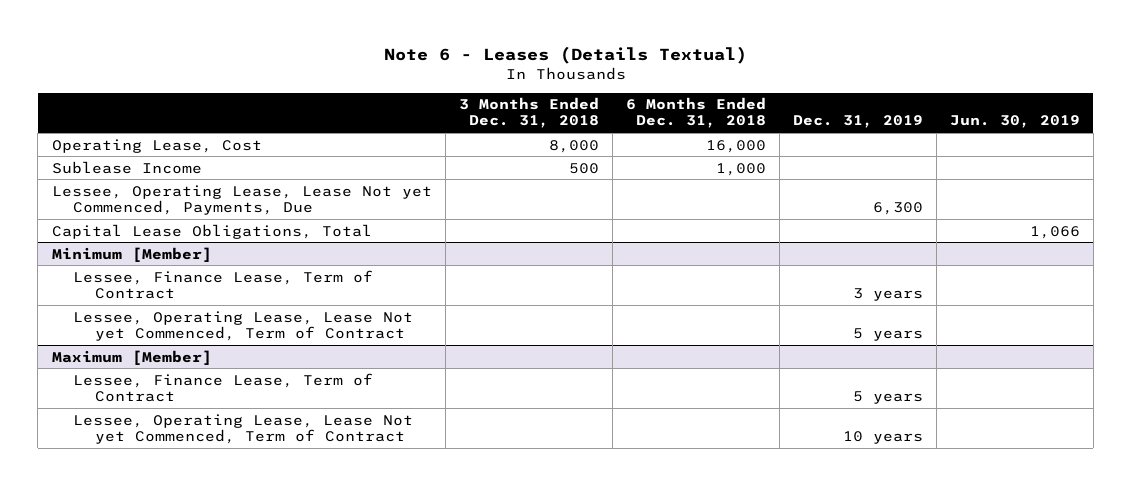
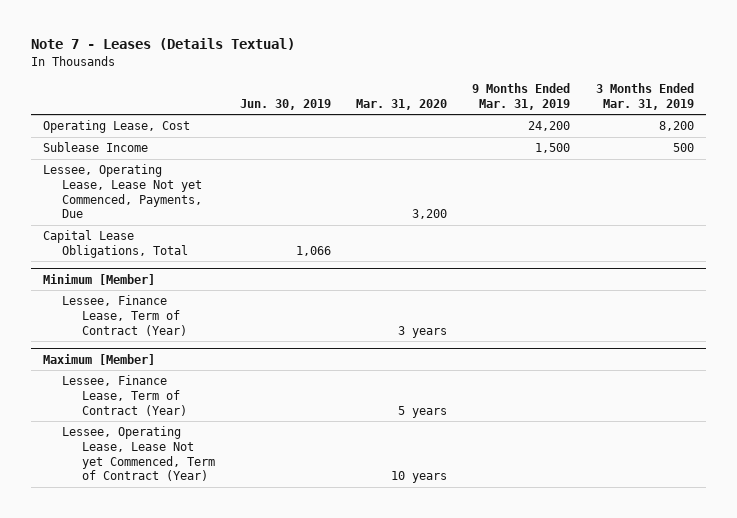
- Note 6 - Leases (Details Textual)
+ Note 7 - Leases (Details Textual)
- | 3 Months Ended Dec. 31, 2018 | 6 Months Ended Dec. 31, 2018 | Dec. 31, 2019 | Jun. 30, 2019
+ | Jun. 30, 2019 | Mar. 31, 2020 | 9 Months Ended Mar. 31, 2019 | 3 Months Ended Mar. 31, 2019
@ Minimum [Member]
- Lessee, Finance Lease, Term of Contract | | | 3 years |
- Lessee, Operating Lease, Lease Not yet Commenced, Term of Contract | | | 5 years |
+ Lessee, Finance Lease, Term of Contract (Year) | | 3 years | |
@ Maximum [Member]
- Lessee, Finance Lease, Term of Contract | | | 5 years |
- Lessee, Operating Lease, Lease Not yet Commenced, Term of Contract | | | 10 years |
+ Lessee, Finance Lease, Term of Contract (Year) | | 5 years | |
+ Lessee, Operating Lease, Lease Not yet Commenced, Term of Contract (Year) | | 10 years | |

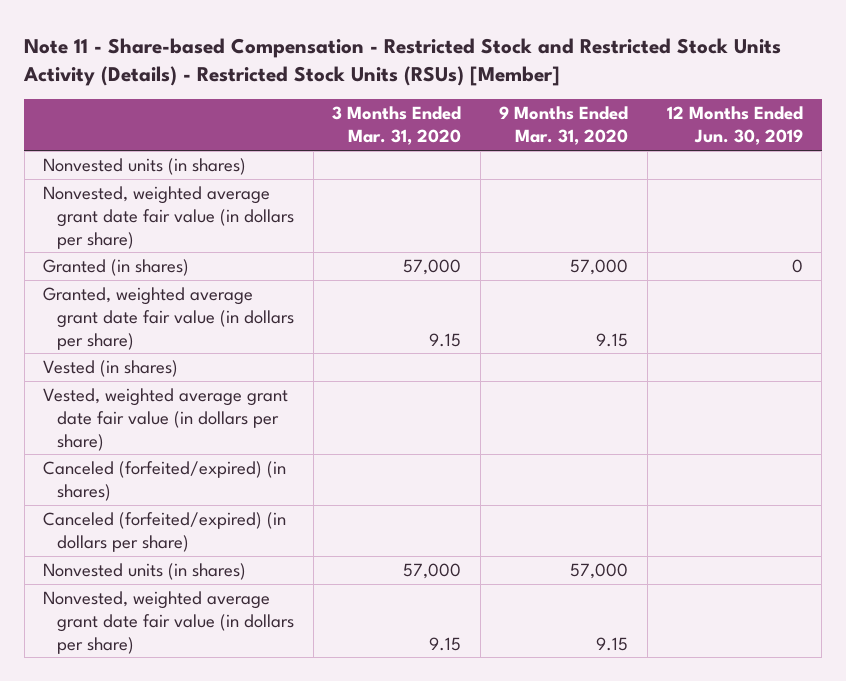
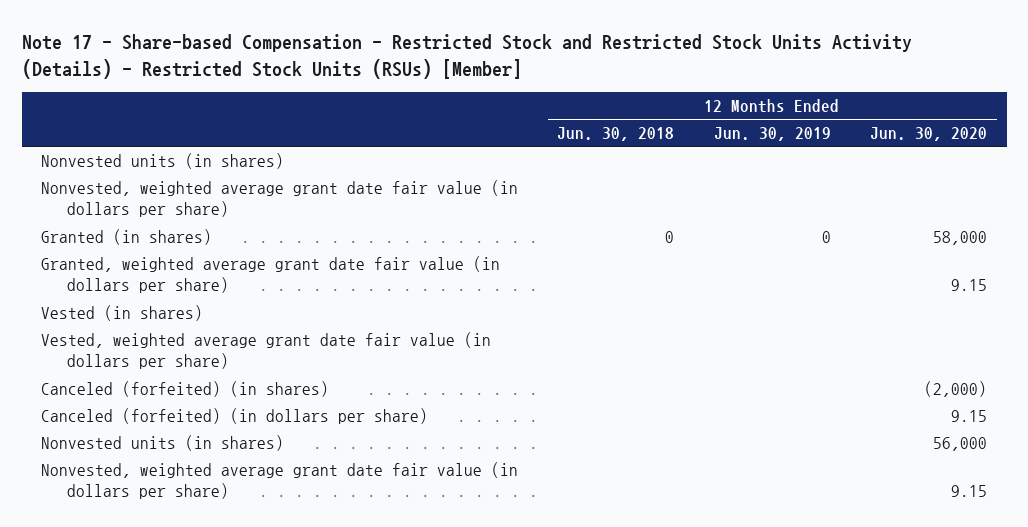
- Note 11 - Share-based Compensation - Restricted Stock and Restricted Stock Units Activity (Details) - Restricted Stock Units (RSUs) [Member]
+ Note 17 - Share-based Compensation - Restricted Stock and Restricted Stock Units Activity (Details) - Restricted Stock Units (RSUs) [Member]
- | 3 Months Ended Mar. 31, 2020 | 9 Months Ended Mar. 31, 2020 | 12 Months Ended Jun. 30, 2019
+ | 12 Months Ended Jun. 30, 2018 | 12 Months Ended Jun. 30, 2019 | 12 Months Ended Jun. 30, 2020
- Canceled (forfeited/expired) (in shares)
- Canceled (forfeited/expired) (in dollars per share)
+ Canceled (forfeited) (in shares) | | | (2,000)
+ Canceled (forfeited) (in dollars per share) | | | 9.15

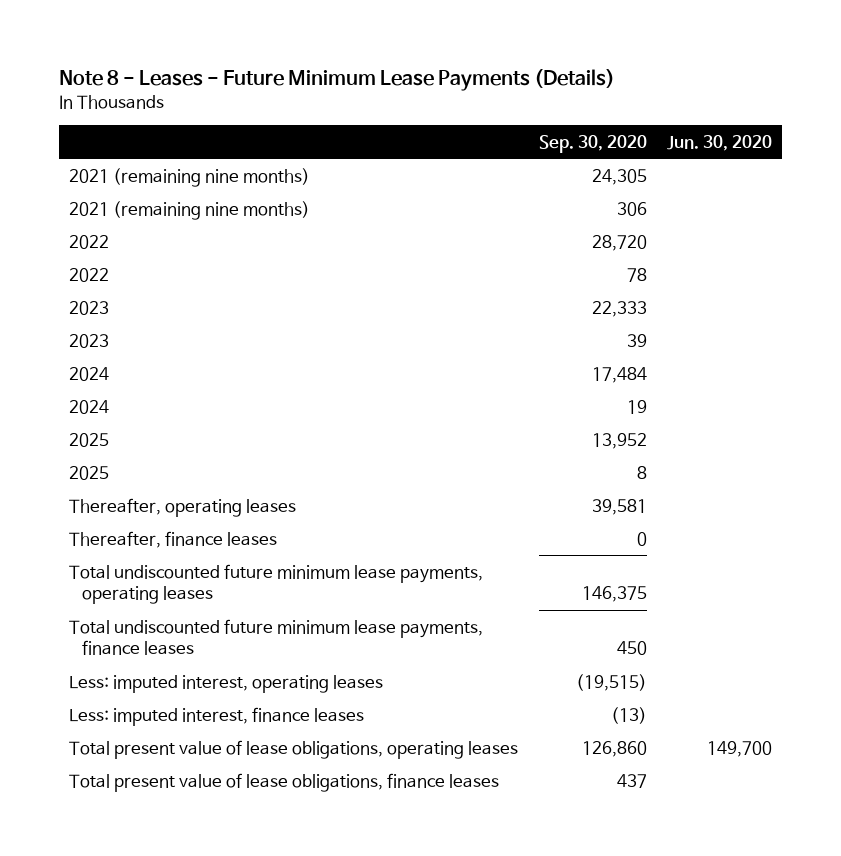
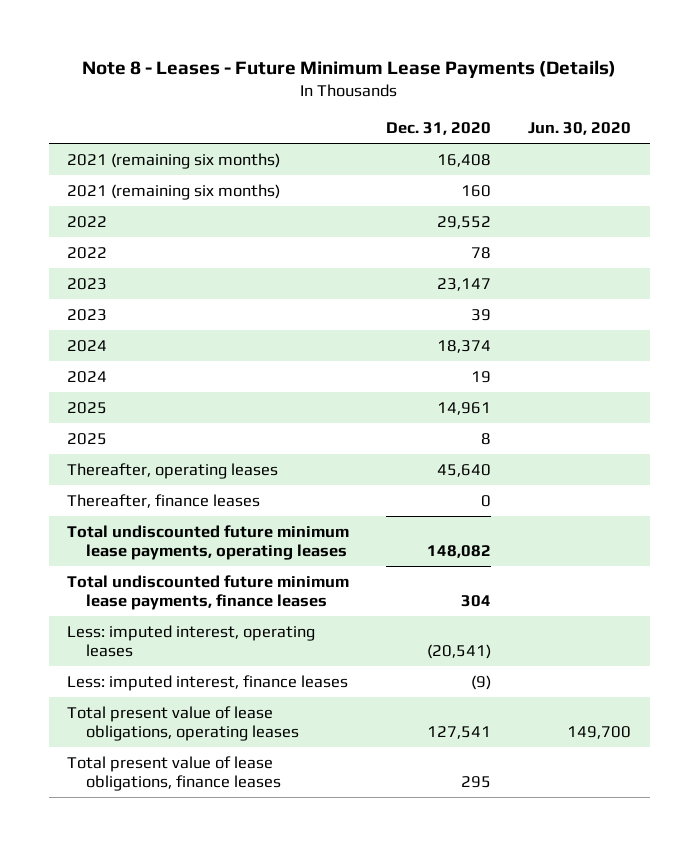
- | Sep. 30, 2020 | Jun. 30, 2020
+ | Dec. 31, 2020 | Jun. 30, 2020
- 2021 (remaining nine months) | 24,305 |
- 2021 (remaining nine months) | 306 |
+ 2021 (remaining six months) | 16,408 |
+ 2021 (remaining six months) | 160 |

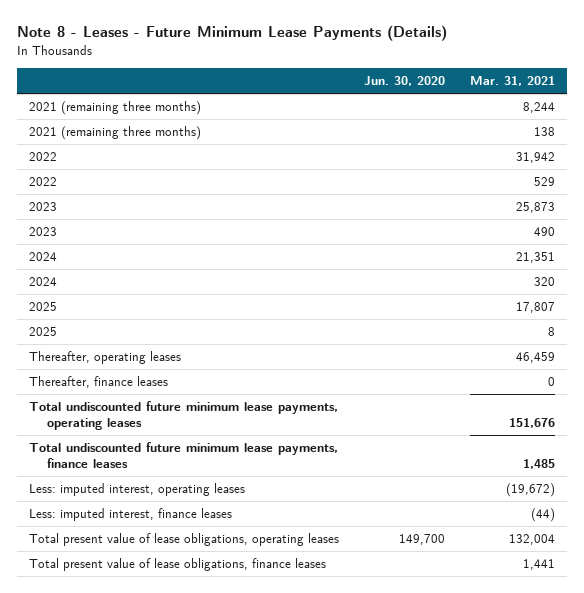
- | Dec. 31, 2020 | Jun. 30, 2020
+ | Jun. 30, 2020 | Mar. 31, 2021
- 2021 (remaining six months) | 16,408 |
- 2021 (remaining six months) | 160 |
+ 2021 (remaining three months) | | 8,244
+ 2021 (remaining three months) | | 138

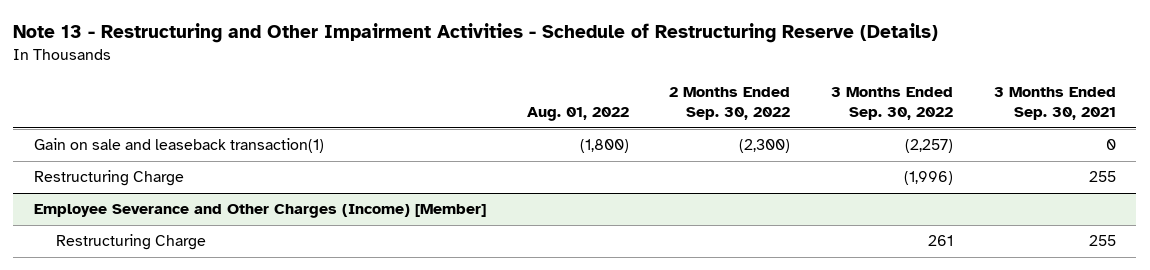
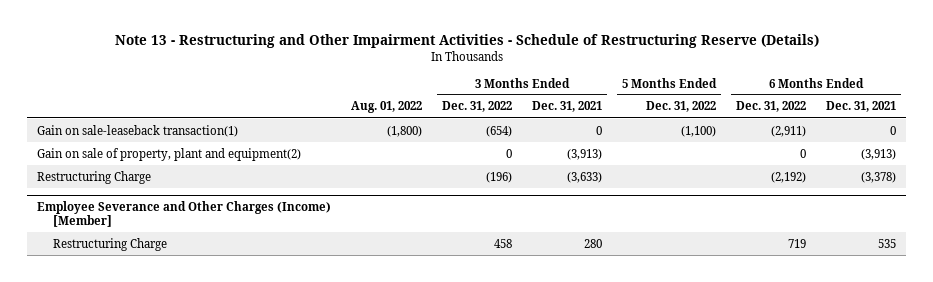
- | Aug. 01, 2022 | 2 Months Ended Sep. 30, 2022 | 3 Months Ended Sep. 30, 2022 | 3 Months Ended Sep. 30, 2021
+ | Aug. 01, 2022 | 3 Months Ended Dec. 31, 2022 | 3 Months Ended Dec. 31, 2021 | 5 Months Ended Dec. 31, 2022 | 6 Months Ended Dec. 31, 2022 | 6 Months Ended Dec. 31, 2021
- Gain on sale and leaseback transaction(1) | (1,800) | (2,300) | (2,257) | 0
+ Gain on sale-leaseback transaction(1) | (1,800) | (654) | 0 | (1,100) | (2,911) | 0
+ Gain on sale of property, plant and equipment(2) | | 0 | (3,913) | | 0 | (3,913)

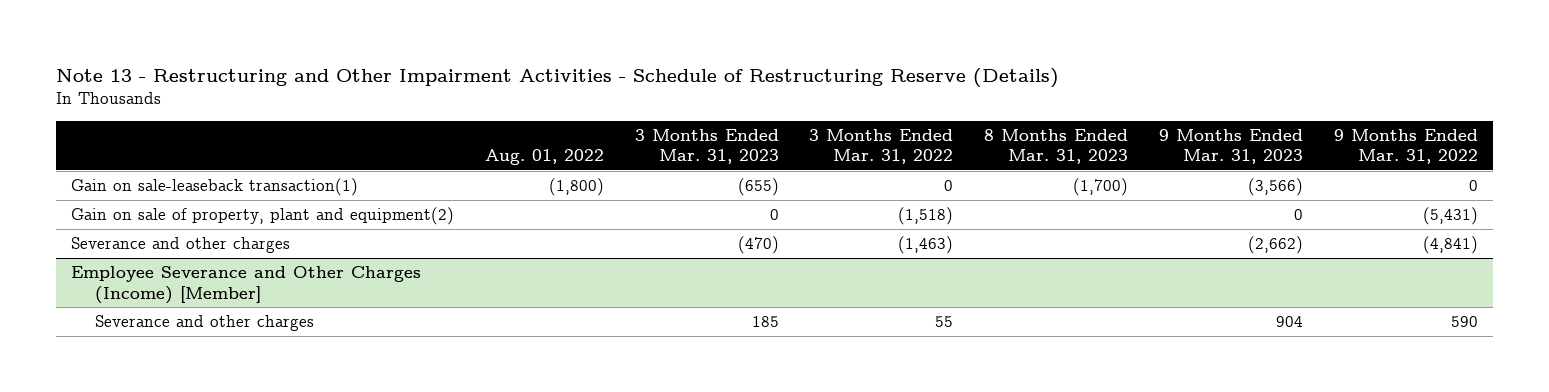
- | Aug. 01, 2022 | 3 Months Ended Dec. 31, 2022 | 3 Months Ended Dec. 31, 2021 | 5 Months Ended Dec. 31, 2022 | 6 Months Ended Dec. 31, 2022 | 6 Months Ended Dec. 31, 2021
+ | Aug. 01, 2022 | 3 Months Ended Mar. 31, 2023 | 3 Months Ended Mar. 31, 2022 | 8 Months Ended Mar. 31, 2023 | 9 Months Ended Mar. 31, 2023 | 9 Months Ended Mar. 31, 2022
- Restructuring Charge | | (196) | (3,633) | | (2,192) | (3,378)
+ Severance and other charges | | (470) | (1,463) | | (2,662) | (4,841)
@ Employee Severance and Other Charges (Income) [Member]
- Restructuring Charge | | 458 | 280 | | 719 | 535
+ Severance and other charges | | 185 | 55 | | 904 | 590

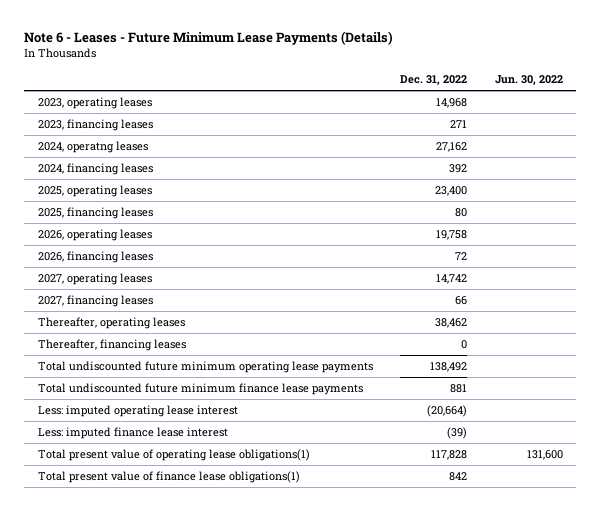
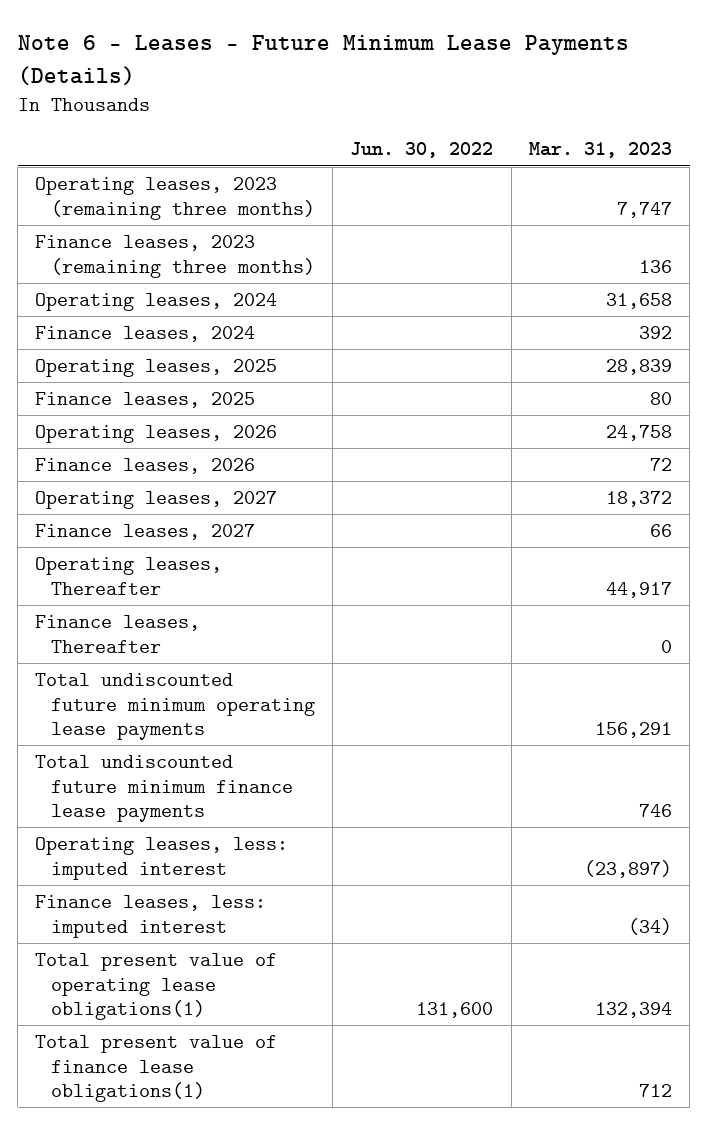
- | Dec. 31, 2022 | Jun. 30, 2022
+ | Jun. 30, 2022 | Mar. 31, 2023
- 2023, operating leases | 14,968 |
- 2023, financing leases | 271 |
- 2024, operatng leases | 27,162 |
- 2024, financing leases | 392 |
- 2025, operating leases | 23,400 |
- 2025, financing leases | 80 |
- 2026, operating leases | 19,758 |
- 2026, financing leases | 72 |
- 2027, operating leases | 14,742 |
- 2027, financing leases | 66 |
- Thereafter, operating leases | 38,462 |
- Thereafter, financing leases | 0 |
+ Operating leases, 2023 (remaining three months) | | 7,747
+ Finance leases, 2023 (remaining three months) | | 136
+ Operating leases, 2024 | | 31,658
+ Finance leases, 2024 | | 392
+ Operating leases, 2025 | | 28,839
+ Finance leases, 2025 | | 80
+ Operating leases, 2026 | | 24,758
+ Finance leases, 2026 | | 72
+ Operating leases, 2027 | | 18,372
+ Finance leases, 2027 | | 66
+ Operating leases, Thereafter | | 44,917
+ Finance leases, Thereafter | | 0
- Less: imputed operating lease interest | (20,664) |
- Less: imputed finance lease interest | (39) |
+ Operating leases, less: imputed interest | | (23,897)
+ Finance leases, less: imputed interest | | (34)

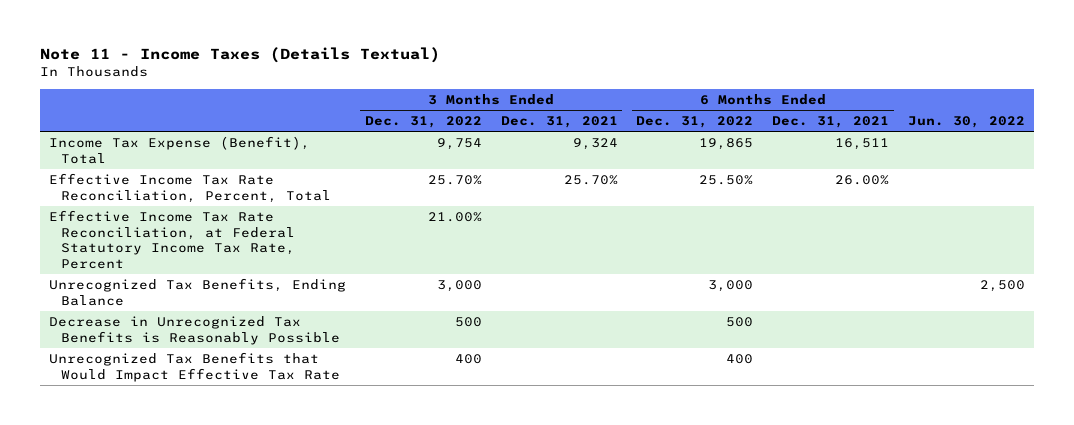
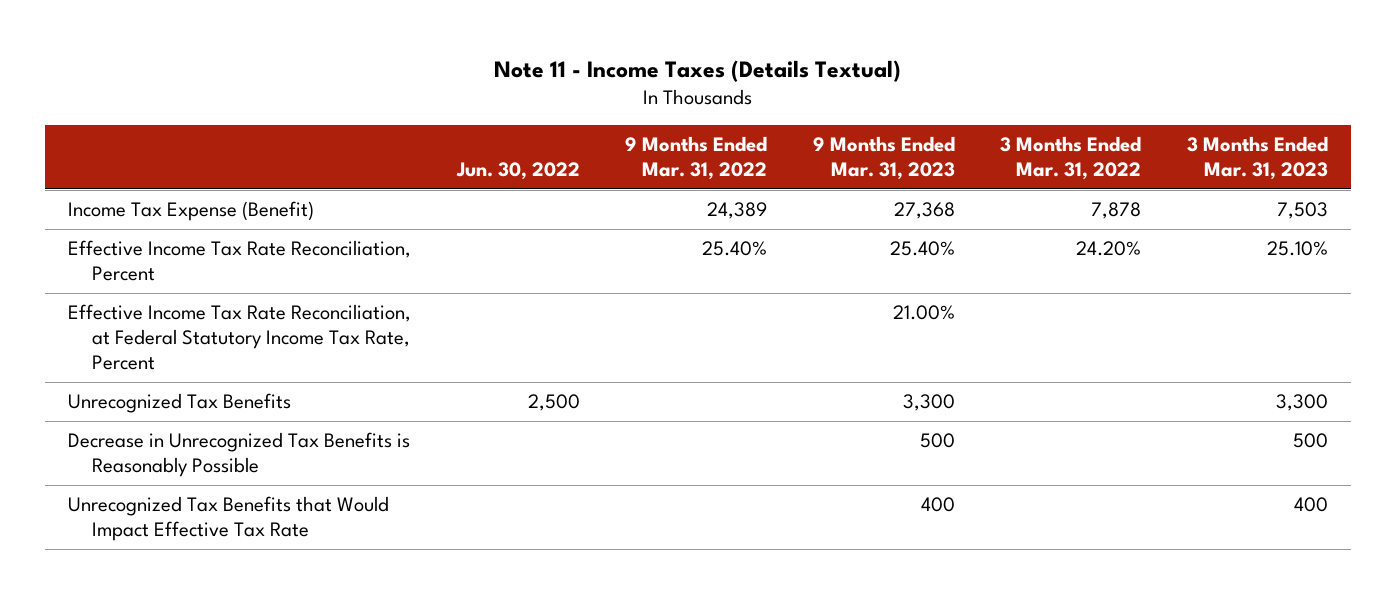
- | 3 Months Ended Dec. 31, 2022 | 3 Months Ended Dec. 31, 2021 | 6 Months Ended Dec. 31, 2022 | 6 Months Ended Dec. 31, 2021 | Jun. 30, 2022
+ | Jun. 30, 2022 | 9 Months Ended Mar. 31, 2022 | 9 Months Ended Mar. 31, 2023 | 3 Months Ended Mar. 31, 2022 | 3 Months Ended Mar. 31, 2023
- Income Tax Expense (Benefit), Total | 9,754 | 9,324 | 19,865 | 16,511 |
- Effective Income Tax Rate Reconciliation, Percent, Total | 25.70% | 25.70% | 25.50% | 26.00% |
+ Income Tax Expense (Benefit) | | 24,389 | 27,368 | 7,878 | 7,503
+ Effective Income Tax Rate Reconciliation, Percent | | 25.40% | 25.40% | 24.20% | 25.10%
- Unrecognized Tax Benefits, Ending Balance | 3,000 | | 3,000 | | 2,500
+ Unrecognized Tax Benefits | 2,500 | | 3,300 | | 3,300

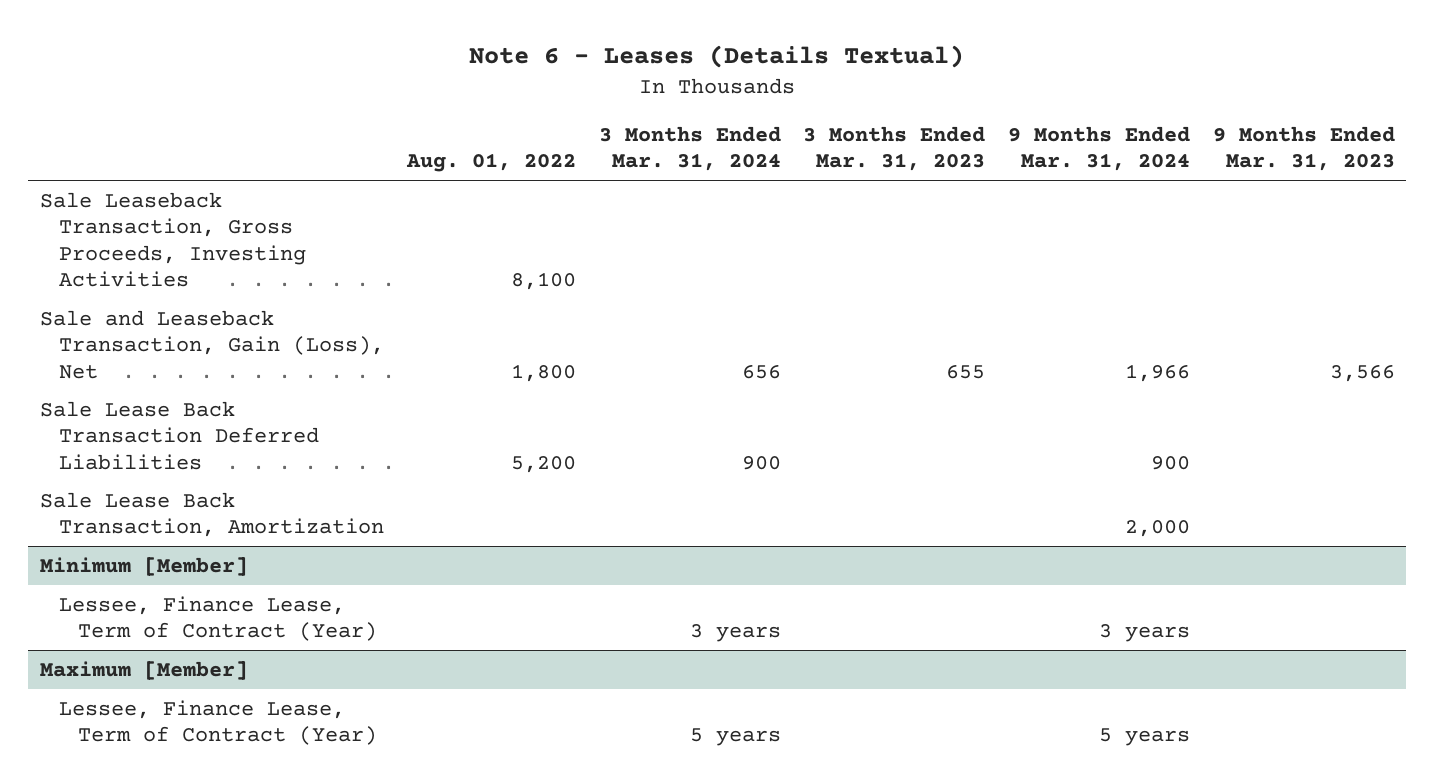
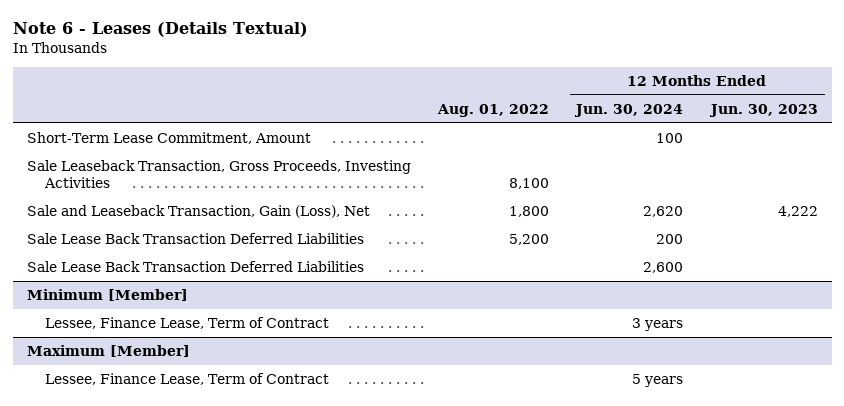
- | Aug. 01, 2022 | 3 Months Ended Mar. 31, 2024 | 3 Months Ended Mar. 31, 2023 | 9 Months Ended Mar. 31, 2024 | 9 Months Ended Mar. 31, 2023
+ | Aug. 01, 2022 | 12 Months Ended Jun. 30, 2024 | 12 Months Ended Jun. 30, 2023
+ Short-Term Lease Commitment, Amount | | 100 |
- Sale Lease Back Transaction, Amortization | | | | 2,000 |
+ Sale Lease Back Transaction Deferred Liabilities | | 2,600 |
@ Minimum [Member]
- Lessee, Finance Lease, Term of Contract (Year) | | 3 years | | 3 years |
+ Lessee, Finance Lease, Term of Contract | | 3 years |
@ Maximum [Member]
- Lessee, Finance Lease, Term of Contract (Year) | | 5 years | | 5 years |
+ Lessee, Finance Lease, Term of Contract | | 5 years |

